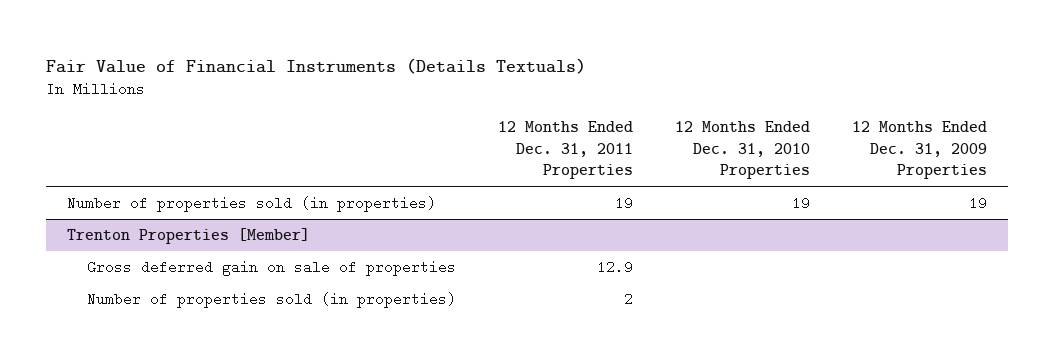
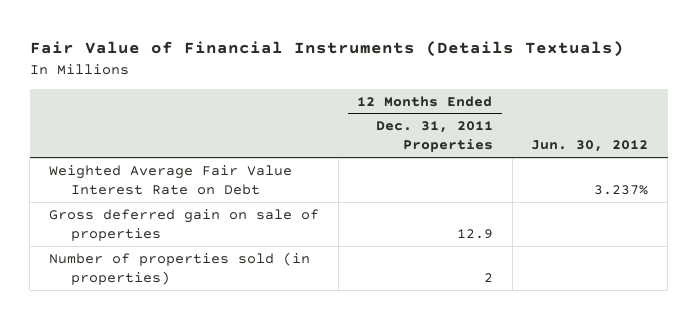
- | 12 Months Ended Dec. 31, 2011 Properties | 12 Months Ended Dec. 31, 2010 Properties | 12 Months Ended Dec. 31, 2009 Properties
+ | 12 Months Ended Dec. 31, 2011 Properties | Jun. 30, 2012
- Number of properties sold (in properties) | 19 | 19 | 19
- Trenton Properties [Member]
+ Weighted Average Fair Value Interest Rate on Debt | | 3.237%

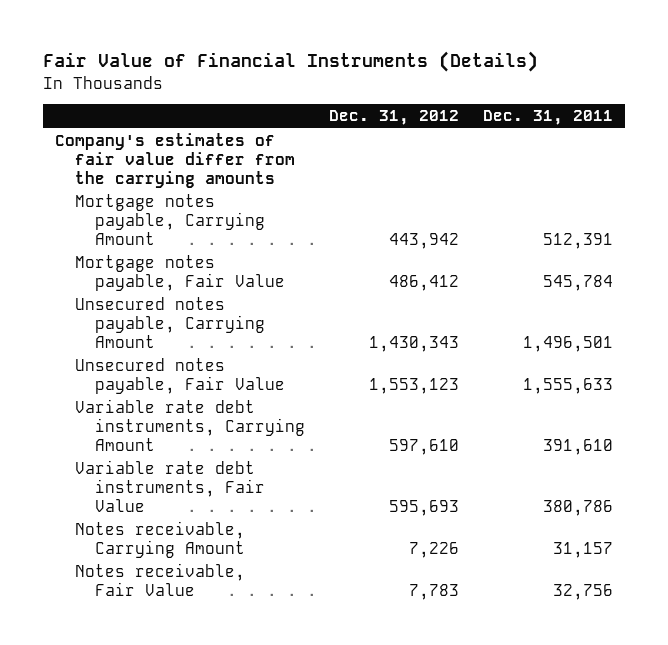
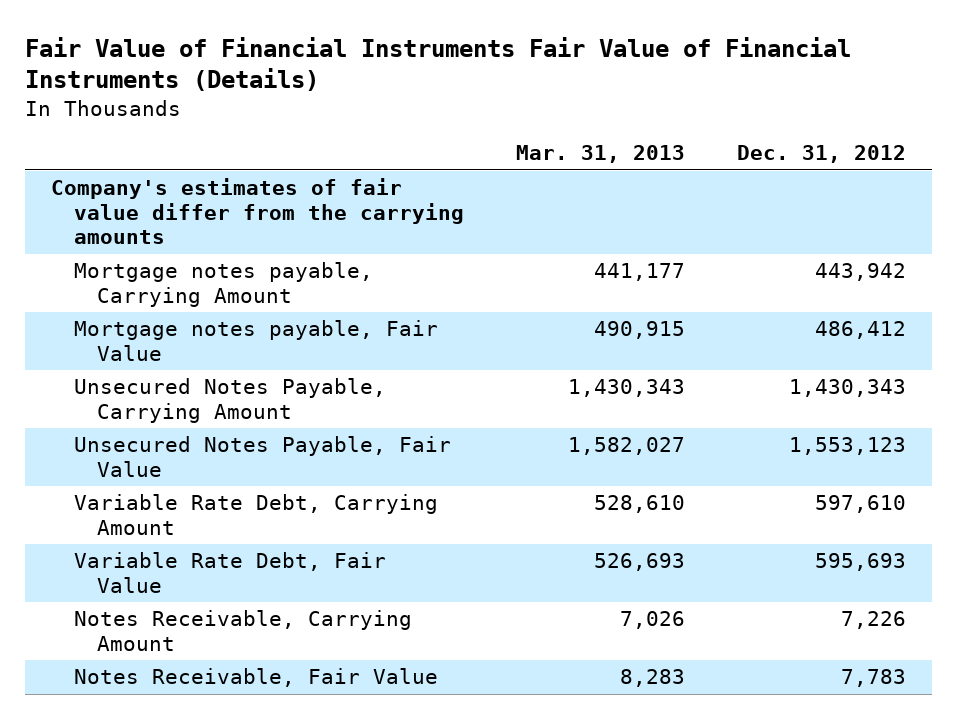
- Fair Value of Financial Instruments (Details)
+ Fair Value of Financial Instruments Fair Value of Financial Instruments (Details)
- | Dec. 31, 2012 | Dec. 31, 2011
+ | Mar. 31, 2013 | Dec. 31, 2012
- Unsecured notes payable, Carrying Amount | 1,430,343 | 1,496,501
- Unsecured notes payable, Fair Value | 1,553,123 | 1,555,633
- Variable rate debt instruments, Carrying Amount | 597,610 | 391,610
- Variable rate debt instruments, Fair Value | 595,693 | 380,786
- Notes receivable, Carrying Amount | 7,226 | 31,157
- Notes receivable, Fair Value | 7,783 | 32,756
+ Unsecured Notes Payable, Carrying Amount | 1,430,343 | 1,430,343
+ Unsecured Notes Payable, Fair Value | 1,582,027 | 1,553,123
+ Variable Rate Debt, Carrying Amount | 528,610 | 597,610
+ Variable Rate Debt, Fair Value | 526,693 | 595,693
+ Notes Receivable, Carrying Amount | 7,026 | 7,226
+ Notes Receivable, Fair Value | 8,283 | 7,783

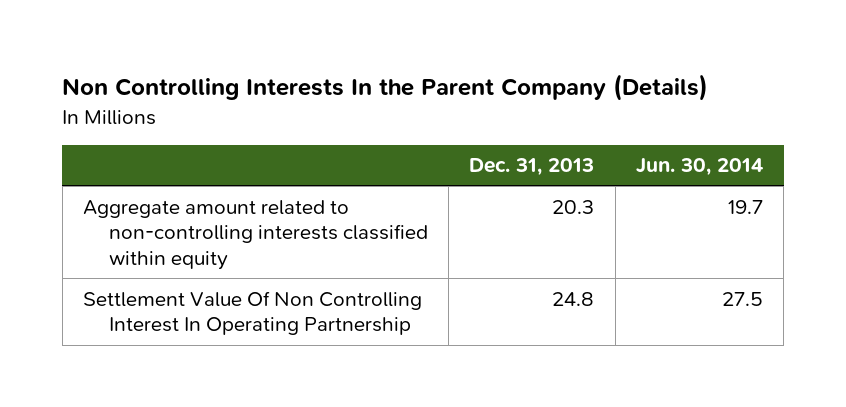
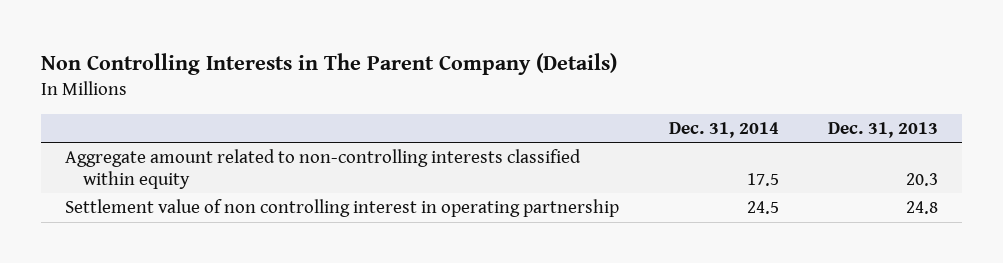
- Non Controlling Interests In the Parent Company (Details)
+ Non Controlling Interests in The Parent Company (Details)
- | Dec. 31, 2013 | Jun. 30, 2014
+ | Dec. 31, 2014 | Dec. 31, 2013
- Settlement Value Of Non Controlling Interest In Operating Partnership | 24.8 | 27.5
+ Settlement value of non controlling interest in operating partnership | 24.5 | 24.8

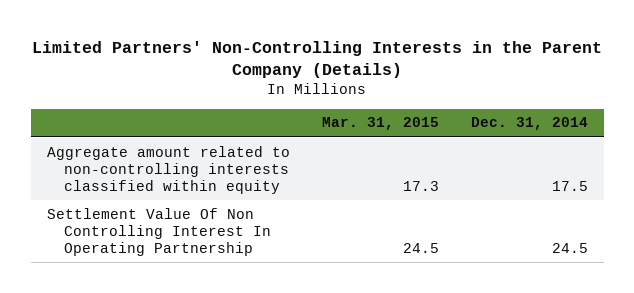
- Non Controlling Interests in The Parent Company (Details)
+ Limited Partners' Non-Controlling Interests in the Parent Company (Details)
- | Dec. 31, 2014 | Dec. 31, 2013
+ | Mar. 31, 2015 | Dec. 31, 2014
- Settlement value of non controlling interest in operating partnership | 24.5 | 24.8
+ Settlement Value Of Non Controlling Interest In Operating Partnership | 24.5 | 24.5

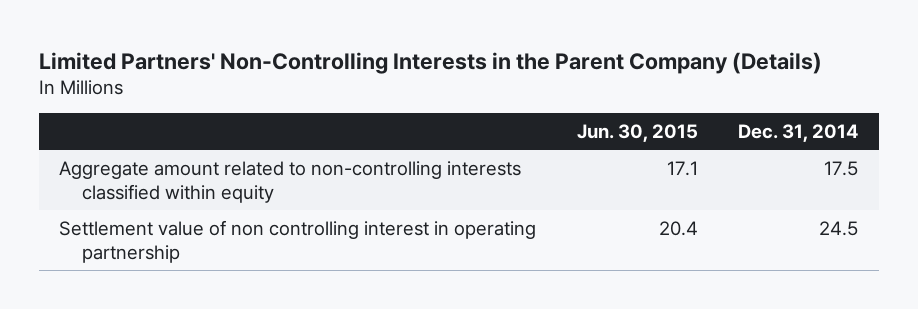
- | Mar. 31, 2015 | Dec. 31, 2014
+ | Jun. 30, 2015 | Dec. 31, 2014
- Settlement Value Of Non Controlling Interest In Operating Partnership | 24.5 | 24.5
+ Settlement value of non controlling interest in operating partnership | 20.4 | 24.5

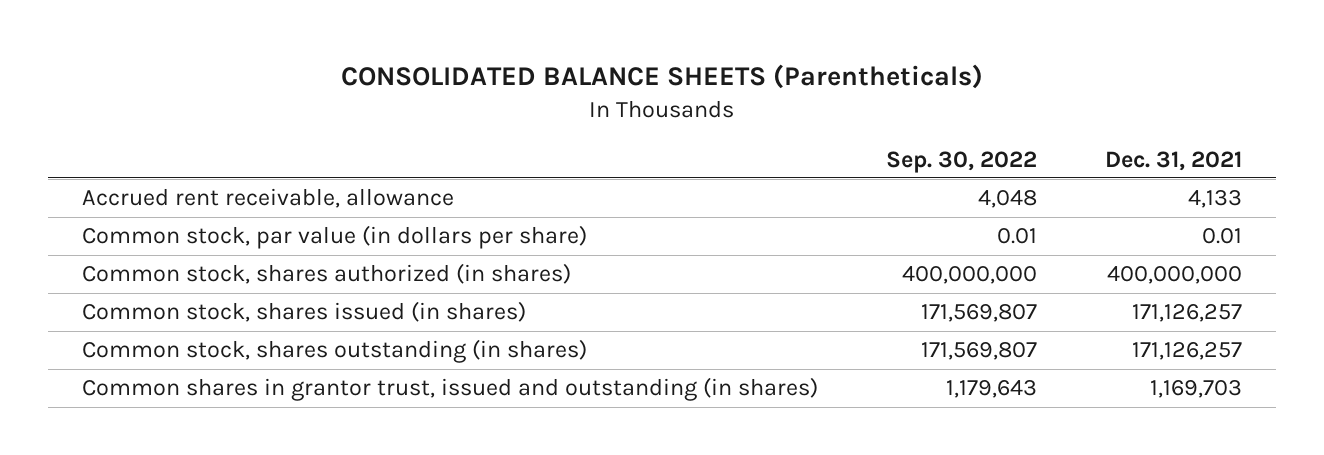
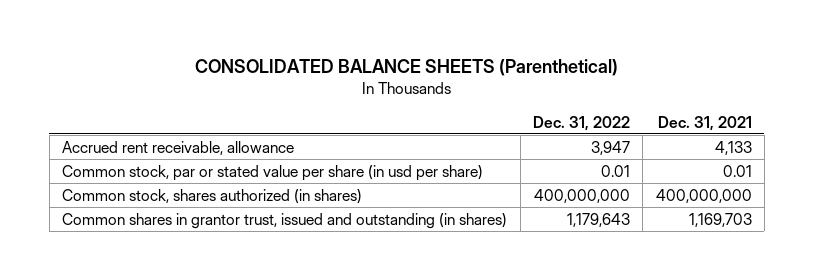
- CONSOLIDATED BALANCE SHEETS (Parentheticals)
+ CONSOLIDATED BALANCE SHEETS (Parenthetical)
- | Sep. 30, 2022 | Dec. 31, 2021
+ | Dec. 31, 2022 | Dec. 31, 2021
- Common stock, par value (in dollars per share) | 0.01 | 0.01
+ Common stock, par or stated value per share (in usd per share) | 0.01 | 0.01
- Common stock, shares issued (in shares) | 171,569,807 | 171,126,257
- Common stock, shares outstanding (in shares) | 171,569,807 | 171,126,257

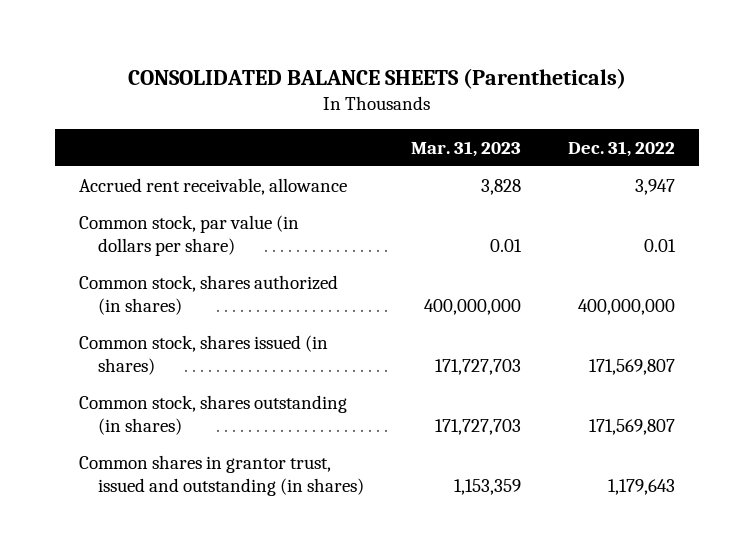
- CONSOLIDATED BALANCE SHEETS (Parenthetical)
+ CONSOLIDATED BALANCE SHEETS (Parentheticals)
- | Dec. 31, 2022 | Dec. 31, 2021
+ | Mar. 31, 2023 | Dec. 31, 2022
- Common stock, par or stated value per share (in usd per share) | 0.01 | 0.01
+ Common stock, par value (in dollars per share) | 0.01 | 0.01
+ Common stock, shares issued (in shares) | 171,727,703 | 171,569,807
+ Common stock, shares outstanding (in shares) | 171,727,703 | 171,569,807

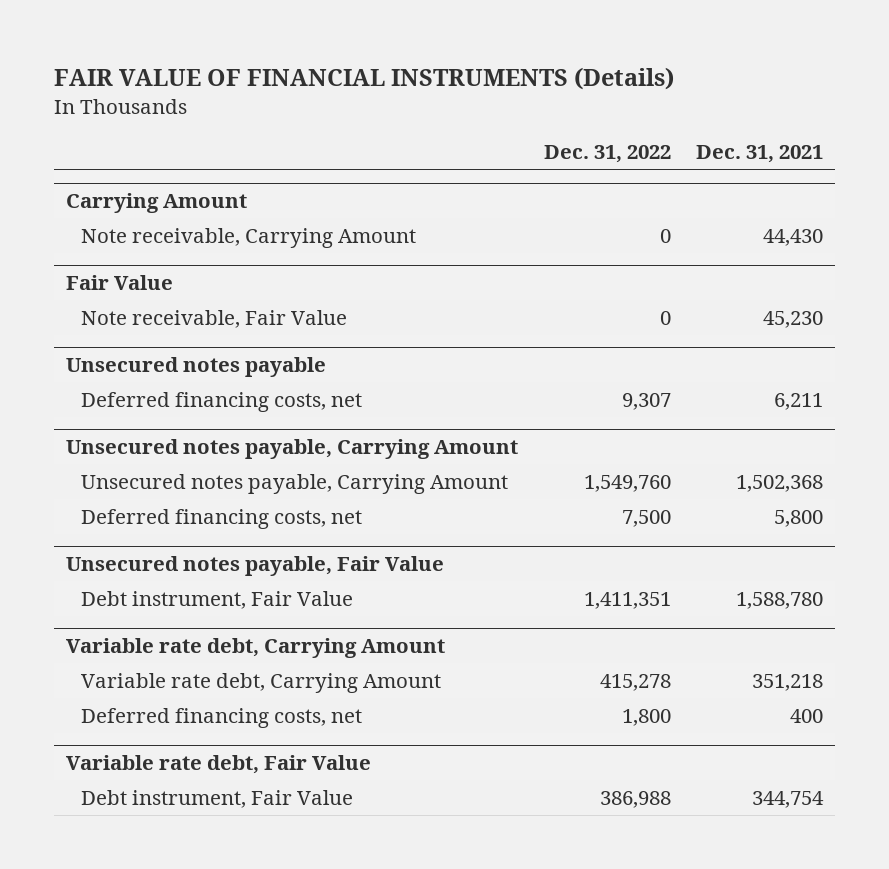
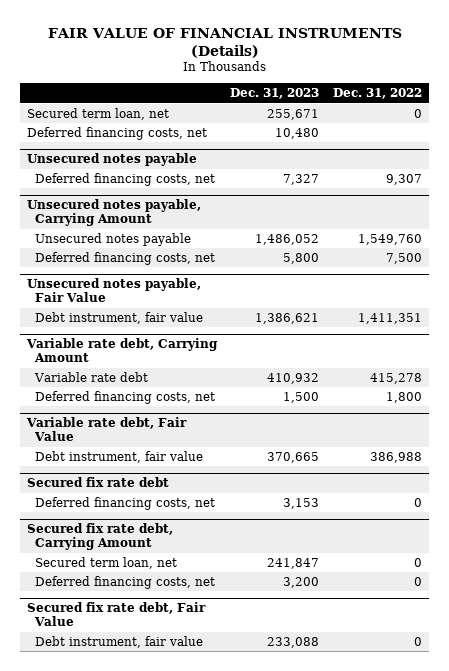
- | Dec. 31, 2022 | Dec. 31, 2021
+ | Dec. 31, 2023 | Dec. 31, 2022
- Carrying Amount
- Note receivable, Carrying Amount | 0 | 44,430
- Fair Value
- Note receivable, Fair Value | 0 | 45,230
+ Secured term loan, net | 255,671 | 0
+ Deferred financing costs, net | 10,480 |
@ Unsecured notes payable, Carrying Amount
- Unsecured notes payable, Carrying Amount | 1,549,760 | 1,502,368
+ Unsecured notes payable | 1,486,052 | 1,549,760
@ Unsecured notes payable, Fair Value
- Debt instrument, Fair Value | 1,411,351 | 1,588,780
+ Debt instrument, fair value | 1,386,621 | 1,411,351
@ Variable rate debt, Carrying Amount
- Variable rate debt, Carrying Amount | 415,278 | 351,218
+ Variable rate debt | 410,932 | 415,278
@ Variable rate debt, Fair Value
- Debt instrument, Fair Value | 386,988 | 344,754
+ Debt instrument, fair value | 370,665 | 386,988
+ Secured fix rate debt
+ Deferred financing costs, net | 3,153 | 0
+ Secured fix rate debt, Carrying Amount
+ Secured term loan, net | 241,847 | 0
+ Deferred financing costs, net | 3,200 | 0
+ Secured fix rate debt, Fair Value
+ Debt instrument, fair value | 233,088 | 0

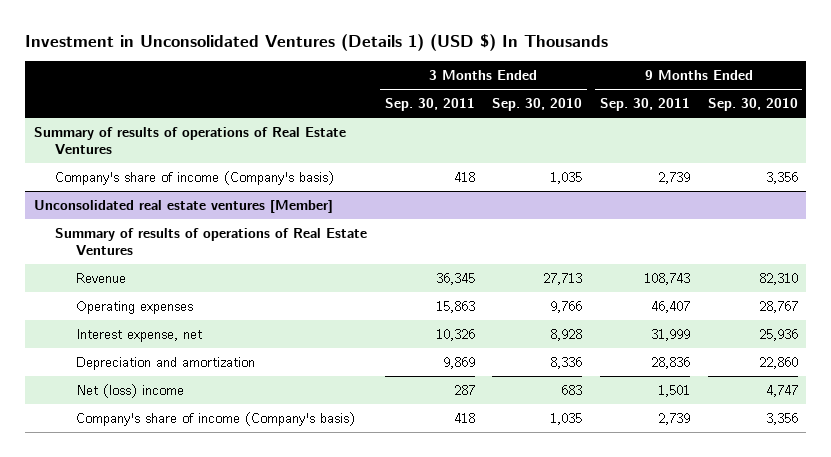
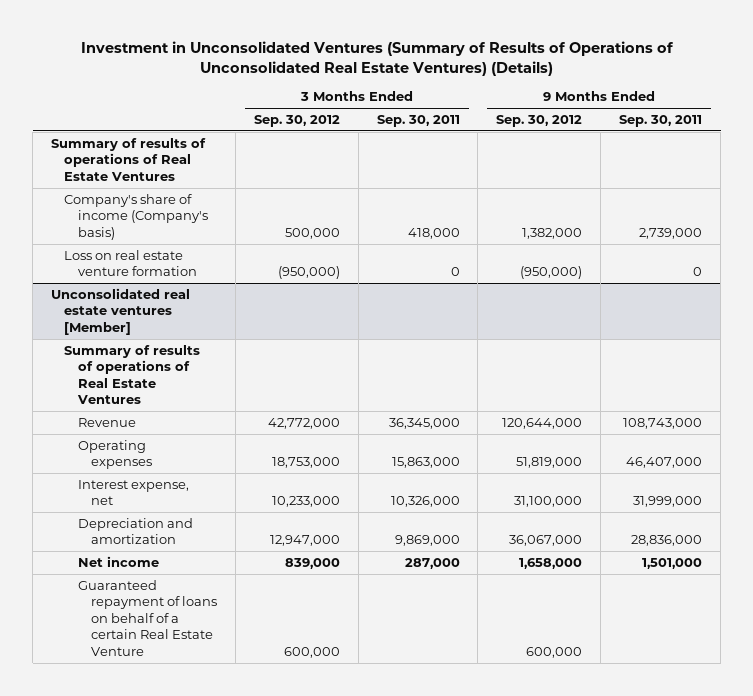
- Investment in Unconsolidated Ventures (Details 1) (USD $) In Thousands
+ Investment in Unconsolidated Ventures (Summary of Results of Operations of Unconsolidated Real Estate Ventures) (Details)
- | 3 Months Ended Sep. 30, 2011 | 3 Months Ended Sep. 30, 2010 | 9 Months Ended Sep. 30, 2011 | 9 Months Ended Sep. 30, 2010
+ | 3 Months Ended Sep. 30, 2012 | 3 Months Ended Sep. 30, 2011 | 9 Months Ended Sep. 30, 2012 | 9 Months Ended Sep. 30, 2011
- Company's share of income (Company's basis) | 418 | 1,035 | 2,739 | 3,356
+ Company's share of income (Company's basis) | 500,000 | 418,000 | 1,382,000 | 2,739,000
+ Loss on real estate venture formation | (950,000) | 0 | (950,000) | 0
@ Unconsolidated real estate ventures [Member]
- Revenue | 36,345 | 27,713 | 108,743 | 82,310
- Operating expenses | 15,863 | 9,766 | 46,407 | 28,767
- Interest expense, net | 10,326 | 8,928 | 31,999 | 25,936
- Depreciation and amortization | 9,869 | 8,336 | 28,836 | 22,860
- Net (loss) income | 287 | 683 | 1,501 | 4,747
- Company's share of income (Company's basis) | 418 | 1,035 | 2,739 | 3,356
+ Revenue | 42,772,000 | 36,345,000 | 120,644,000 | 108,743,000
+ Operating expenses | 18,753,000 | 15,863,000 | 51,819,000 | 46,407,000
+ Interest expense, net | 10,233,000 | 10,326,000 | 31,100,000 | 31,999,000
+ Depreciation and amortization | 12,947,000 | 9,869,000 | 36,067,000 | 28,836,000
+ Net income | 839,000 | 287,000 | 1,658,000 | 1,501,000
+ Guaranteed repayment of loans on behalf of a certain Real Estate Venture | 600,000 | | 600,000 |

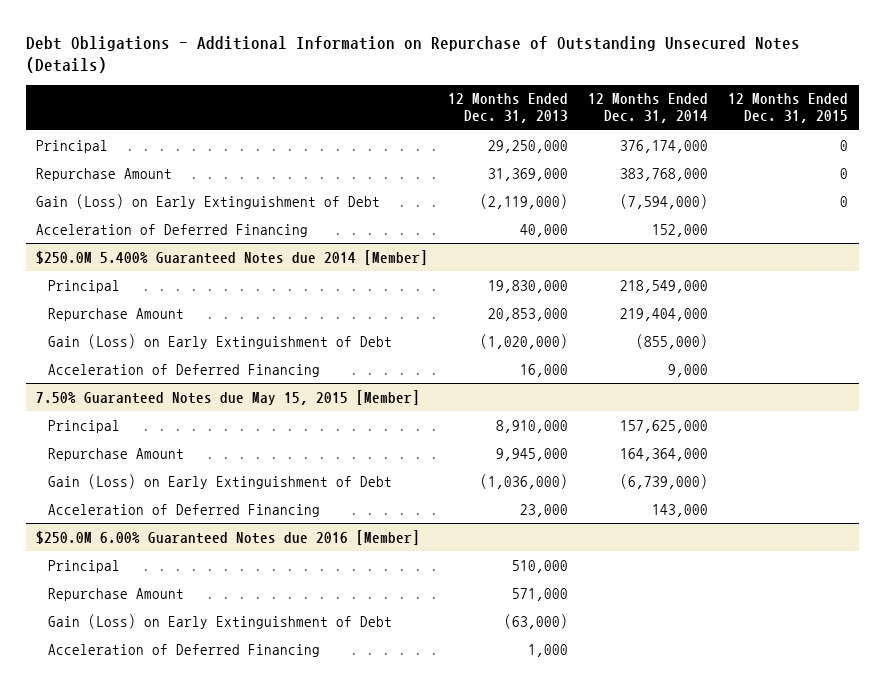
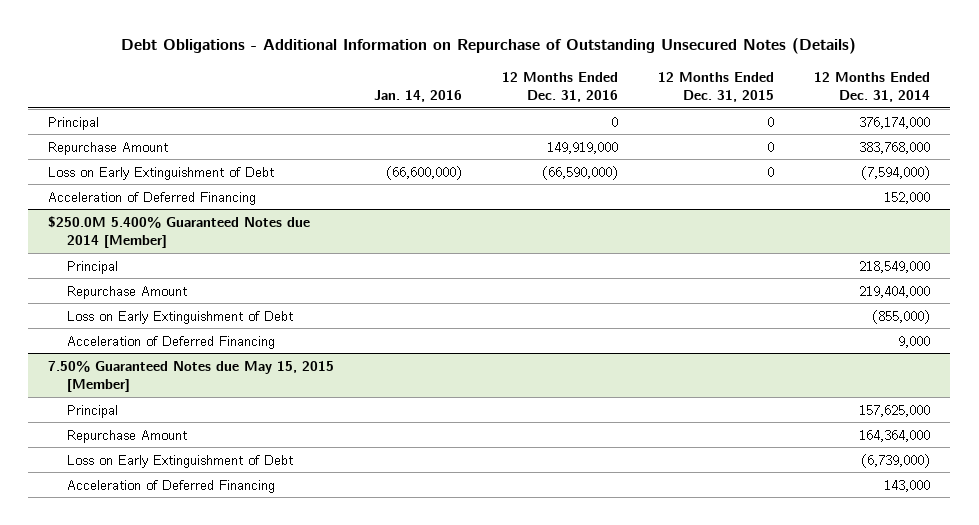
- | 12 Months Ended Dec. 31, 2013 | 12 Months Ended Dec. 31, 2014 | 12 Months Ended Dec. 31, 2015
+ | Jan. 14, 2016 | 12 Months Ended Dec. 31, 2016 | 12 Months Ended Dec. 31, 2015 | 12 Months Ended Dec. 31, 2014
- Gain (Loss) on Early Extinguishment of Debt | (2,119,000) | (7,594,000) | 0
+ Loss on Early Extinguishment of Debt | (66,600,000) | (66,590,000) | 0 | (7,594,000)
@ $250.0M 5.400% Guaranteed Notes due 2014 [Member]
- Gain (Loss) on Early Extinguishment of Debt | (1,020,000) | (855,000) |
+ Loss on Early Extinguishment of Debt | | | | (855,000)
@ 7.50% Guaranteed Notes due May 15, 2015 [Member]
- Gain (Loss) on Early Extinguishment of Debt | (1,036,000) | (6,739,000) |
+ Loss on Early Extinguishment of Debt | | | | (6,739,000)
- $250.0M 6.00% Guaranteed Notes due 2016 [Member]
- Principal | 510,000 | |
- Repurchase Amount | 571,000 | |
- Gain (Loss) on Early Extinguishment of Debt | (63,000) | |
- Acceleration of Deferred Financing | 1,000 | |

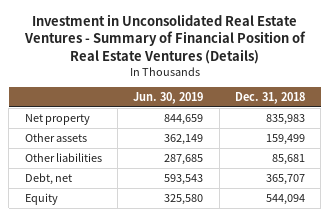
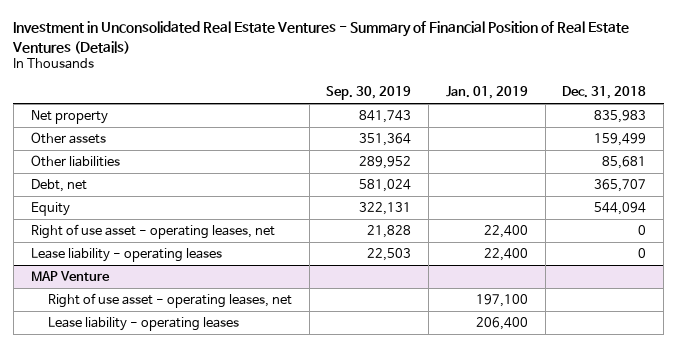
- | Jun. 30, 2019 | Dec. 31, 2018
+ | Sep. 30, 2019 | Jan. 01, 2019 | Dec. 31, 2018
+ Right of use asset - operating leases, net | 21,828 | 22,400 | 0
+ Lease liability - operating leases | 22,503 | 22,400 | 0
+ MAP Venture
+ Right of use asset - operating leases, net | | 197,100 |
+ Lease liability - operating leases | | 206,400 |

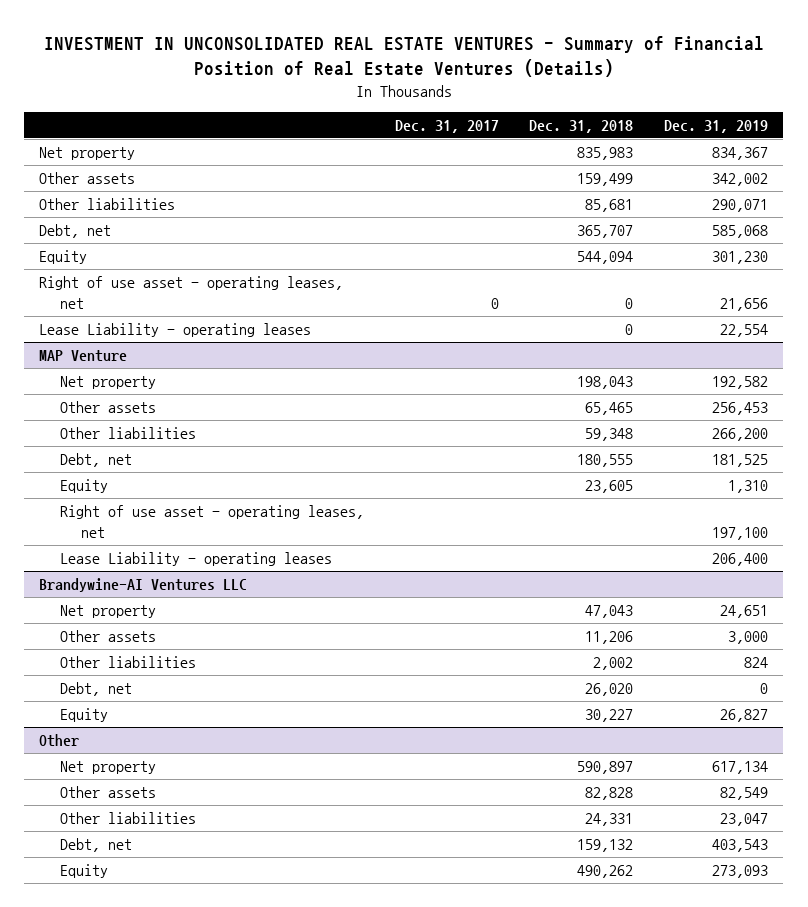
- Investment in Unconsolidated Real Estate Ventures - Summary of Financial Position of Real Estate Ventures (Details)
+ INVESTMENT IN UNCONSOLIDATED REAL ESTATE VENTURES - Summary of Financial Position of Real Estate Ventures (Details)
- | Sep. 30, 2019 | Jan. 01, 2019 | Dec. 31, 2018
+ | Dec. 31, 2017 | Dec. 31, 2018 | Dec. 31, 2019
- Lease liability - operating leases | 22,503 | 22,400 | 0
+ Lease Liability - operating leases | | 0 | 22,554
@ MAP Venture
+ Net property | | 198,043 | 192,582
+ Other assets | | 65,465 | 256,453
+ Other liabilities | | 59,348 | 266,200
+ Debt, net | | 180,555 | 181,525
+ Equity | | 23,605 | 1,310
- Lease liability - operating leases | | 206,400 |
+ Lease Liability - operating leases | | | 206,400
+ Brandywine-AI Ventures LLC
+ Net property | | 47,043 | 24,651
+ Other assets | | 11,206 | 3,000
+ Other liabilities | | 2,002 | 824
+ Debt, net | | 26,020 | 0
+ Equity | | 30,227 | 26,827
+ Other
+ Net property | | 590,897 | 617,134
+ Other assets | | 82,828 | 82,549
+ Other liabilities | | 24,331 | 23,047
+ Debt, net | | 159,132 | 403,543
+ Equity | | 490,262 | 273,093

